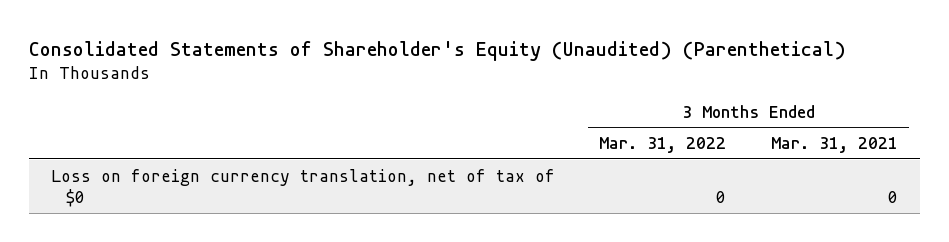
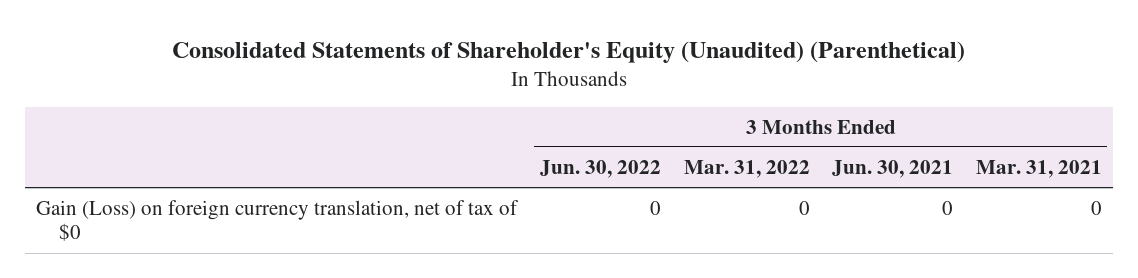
- | 3 Months Ended Mar. 31, 2022 | 3 Months Ended Mar. 31, 2021
+ | 3 Months Ended Jun. 30, 2022 | 3 Months Ended Mar. 31, 2022 | 3 Months Ended Jun. 30, 2021 | 3 Months Ended Mar. 31, 2021
- Loss on foreign currency translation, net of tax of $0 | 0 | 0
+ Gain (Loss) on foreign currency translation, net of tax of $0 | 0 | 0 | 0 | 0

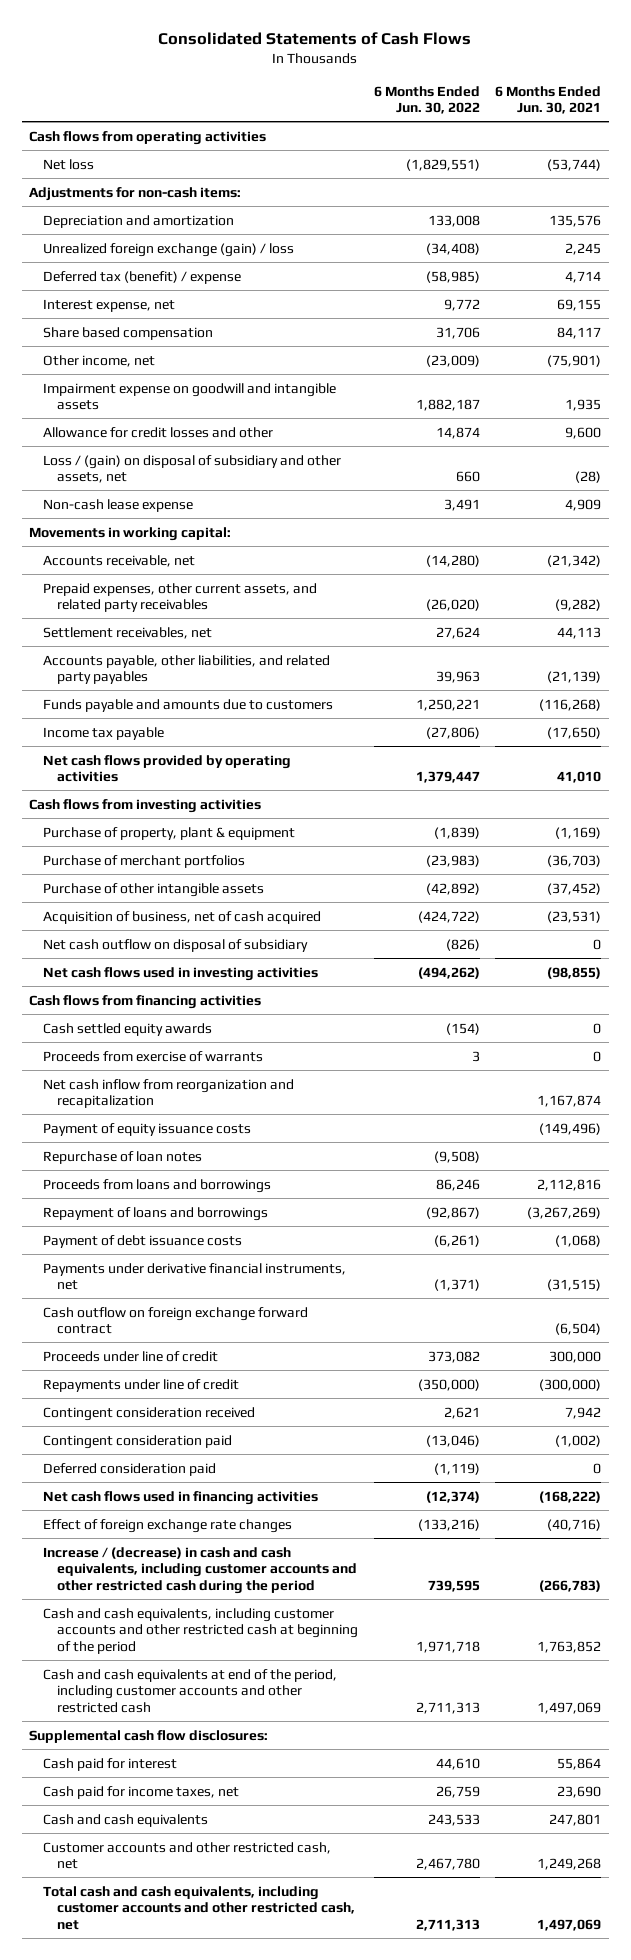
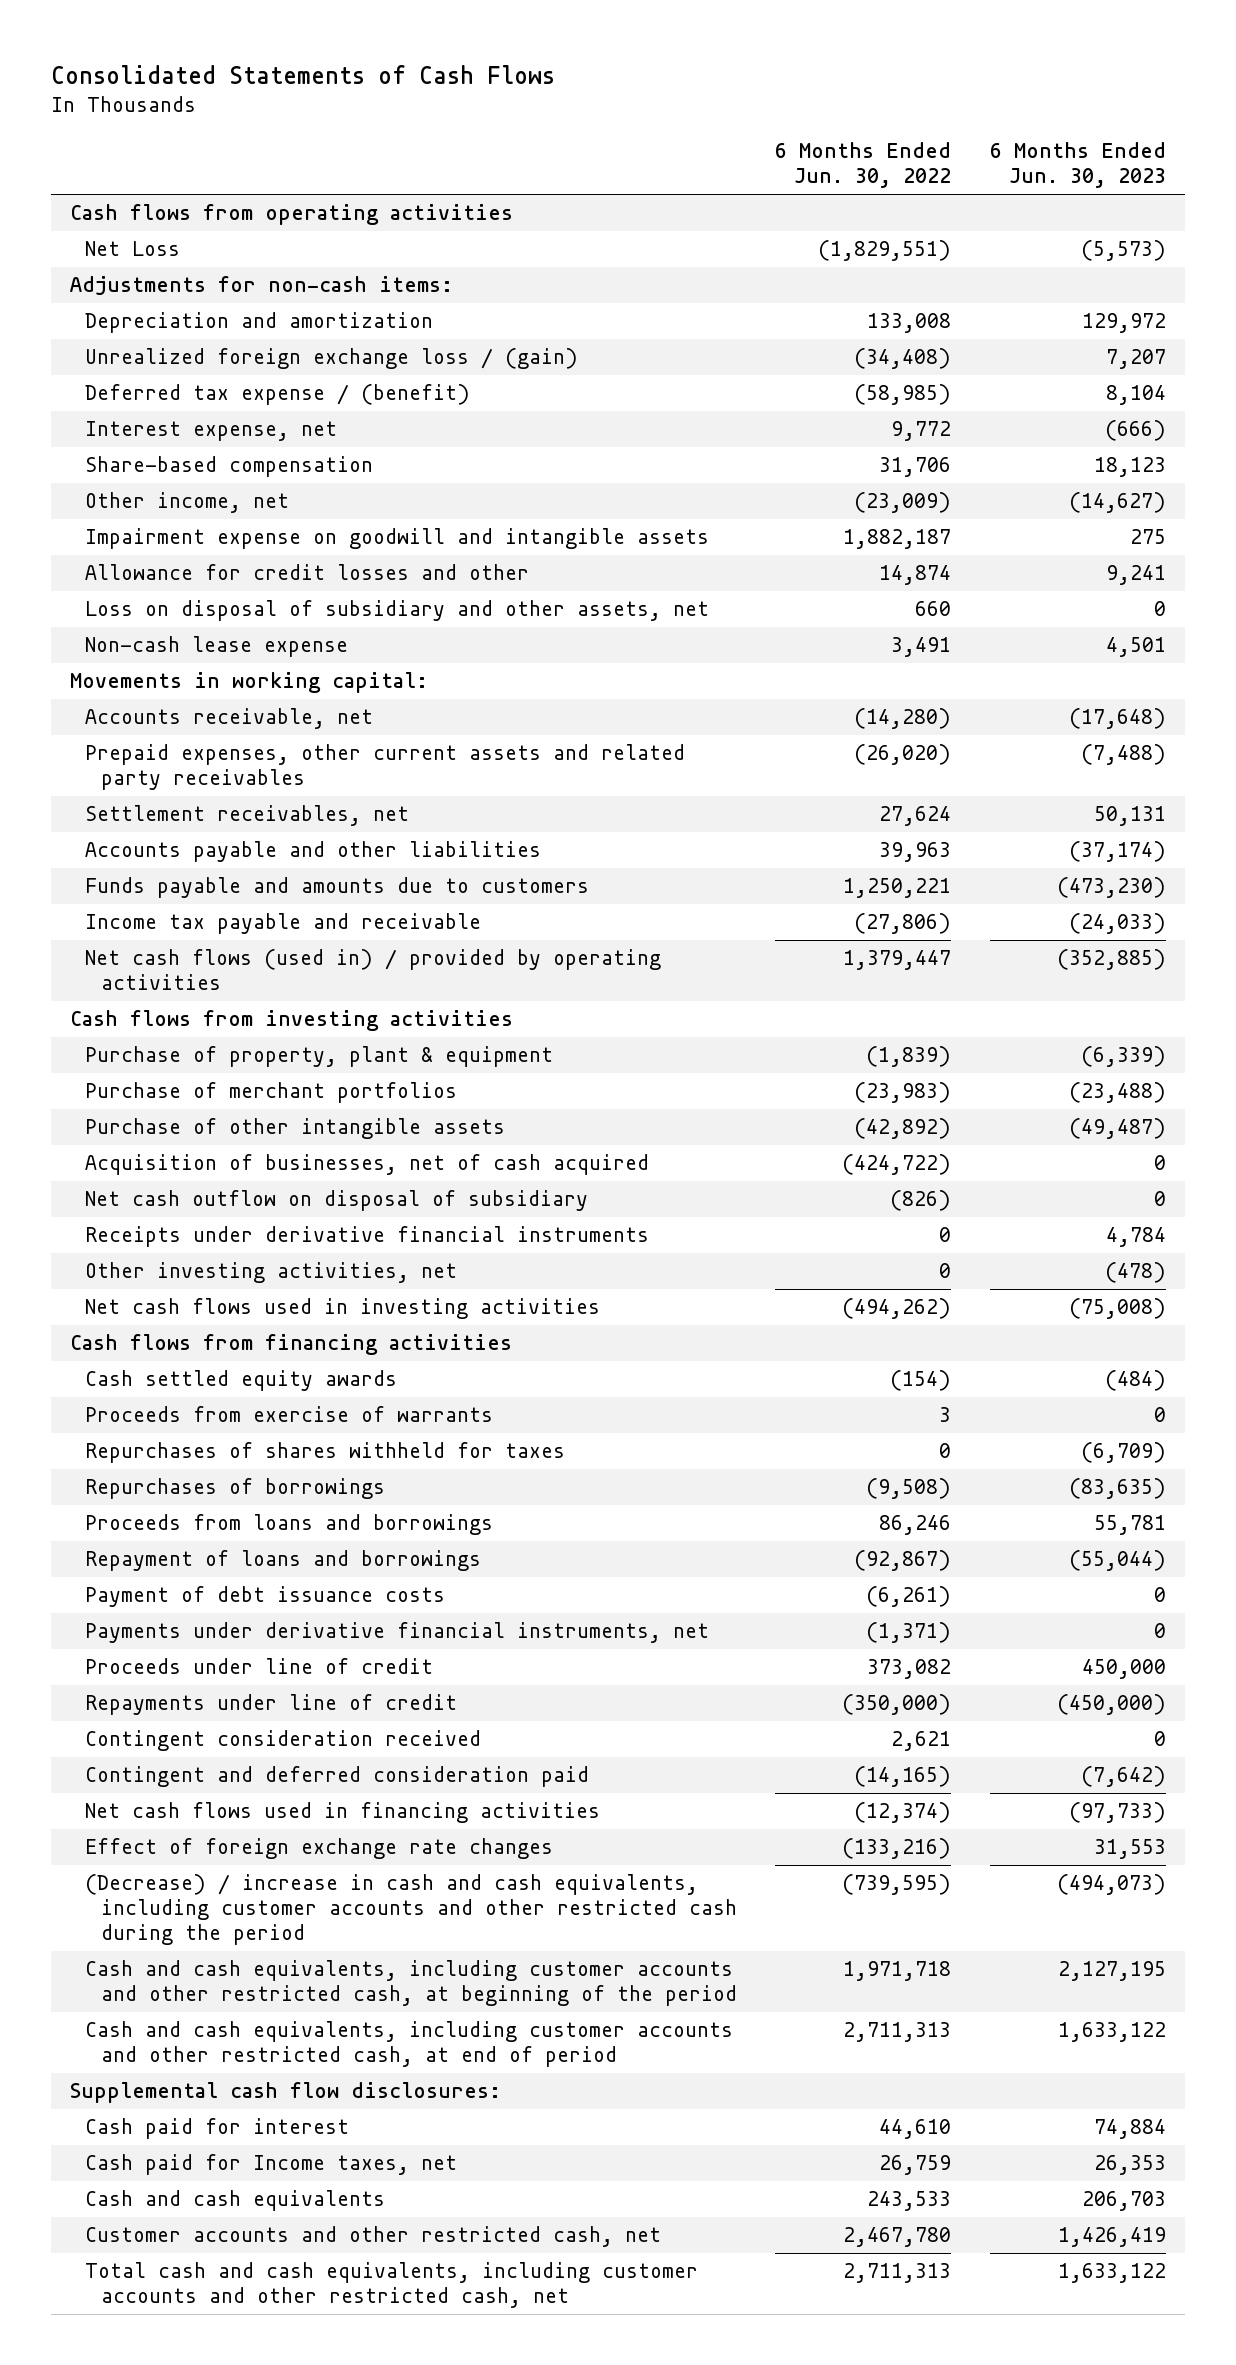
- | 6 Months Ended Jun. 30, 2022 | 6 Months Ended Jun. 30, 2021
+ | 6 Months Ended Jun. 30, 2022 | 6 Months Ended Jun. 30, 2023
- Net loss | (1,829,551) | (53,744)
+ Net Loss | (1,829,551) | (5,573)
- Unrealized foreign exchange (gain) / loss | (34,408) | 2,245
- Deferred tax (benefit) / expense | (58,985) | 4,714
+ Unrealized foreign exchange loss / (gain) | (34,408) | 7,207
+ Deferred tax expense / (benefit) | (58,985) | 8,104
- Share based compensation | 31,706 | 84,117
+ Share-based compensation | 31,706 | 18,123
- Loss / (gain) on disposal of subsidiary and other assets, net | 660 | (28)
+ Loss on disposal of subsidiary and other assets, net | 660 | 0
- Prepaid expenses, other current assets, and related party receivables | (26,020) | (9,282)
+ Prepaid expenses, other current assets and related party receivables | (26,020) | (7,488)
- Accounts payable, other liabilities, and related party payables | 39,963 | (21,139)
+ Accounts payable and other liabilities | 39,963 | (37,174)
- Income tax payable | (27,806) | (17,650)
- Net cash flows provided by operating activities | 1,379,447 | 41,010
+ Income tax payable and receivable | (27,806) | (24,033)
+ Net cash flows (used in) / provided by operating activities | 1,379,447 | (352,885)
- Acquisition of business, net of cash acquired | (424,722) | (23,531)
+ Acquisition of businesses, net of cash acquired | (424,722) | 0
+ Receipts under derivative financial instruments | 0 | 4,784
+ Other investing activities, net | 0 | (478)
- Net cash inflow from reorganization and recapitalization | | 1,167,874
- Payment of equity issuance costs | | (149,496)
- Repurchase of loan notes | (9,508) |
+ Repurchases of shares withheld for taxes | 0 | (6,709)
+ Repurchases of borrowings | (9,508) | (83,635)
- Cash outflow on foreign exchange forward contract | | (6,504)
- Contingent consideration paid | (13,046) | (1,002)
- Deferred consideration paid | (1,119) | 0
+ Contingent and deferred consideration paid | (14,165) | (7,642)
- Increase / (decrease) in cash and cash equivalents, including customer accounts and other restricted cash during the period | 739,595 | (266,783)
- Cash and cash equivalents, including customer accounts and other restricted cash at beginning of the period | 1,971,718 | 1,763,852
- Cash and cash equivalents at end of the period, including customer accounts and other restricted cash | 2,711,313 | 1,497,069
+ (Decrease) / increase in cash and cash equivalents, including customer accounts and other restricted cash during the period | (739,595) | (494,073)
+ Cash and cash equivalents, including customer accounts and other restricted cash, at beginning of the period | 1,971,718 | 2,127,195
+ Cash and cash equivalents, including customer accounts and other restricted cash, at end of period | 2,711,313 | 1,633,122
- Cash paid for income taxes, net | 26,759 | 23,690
+ Cash paid for Income taxes, net | 26,759 | 26,353

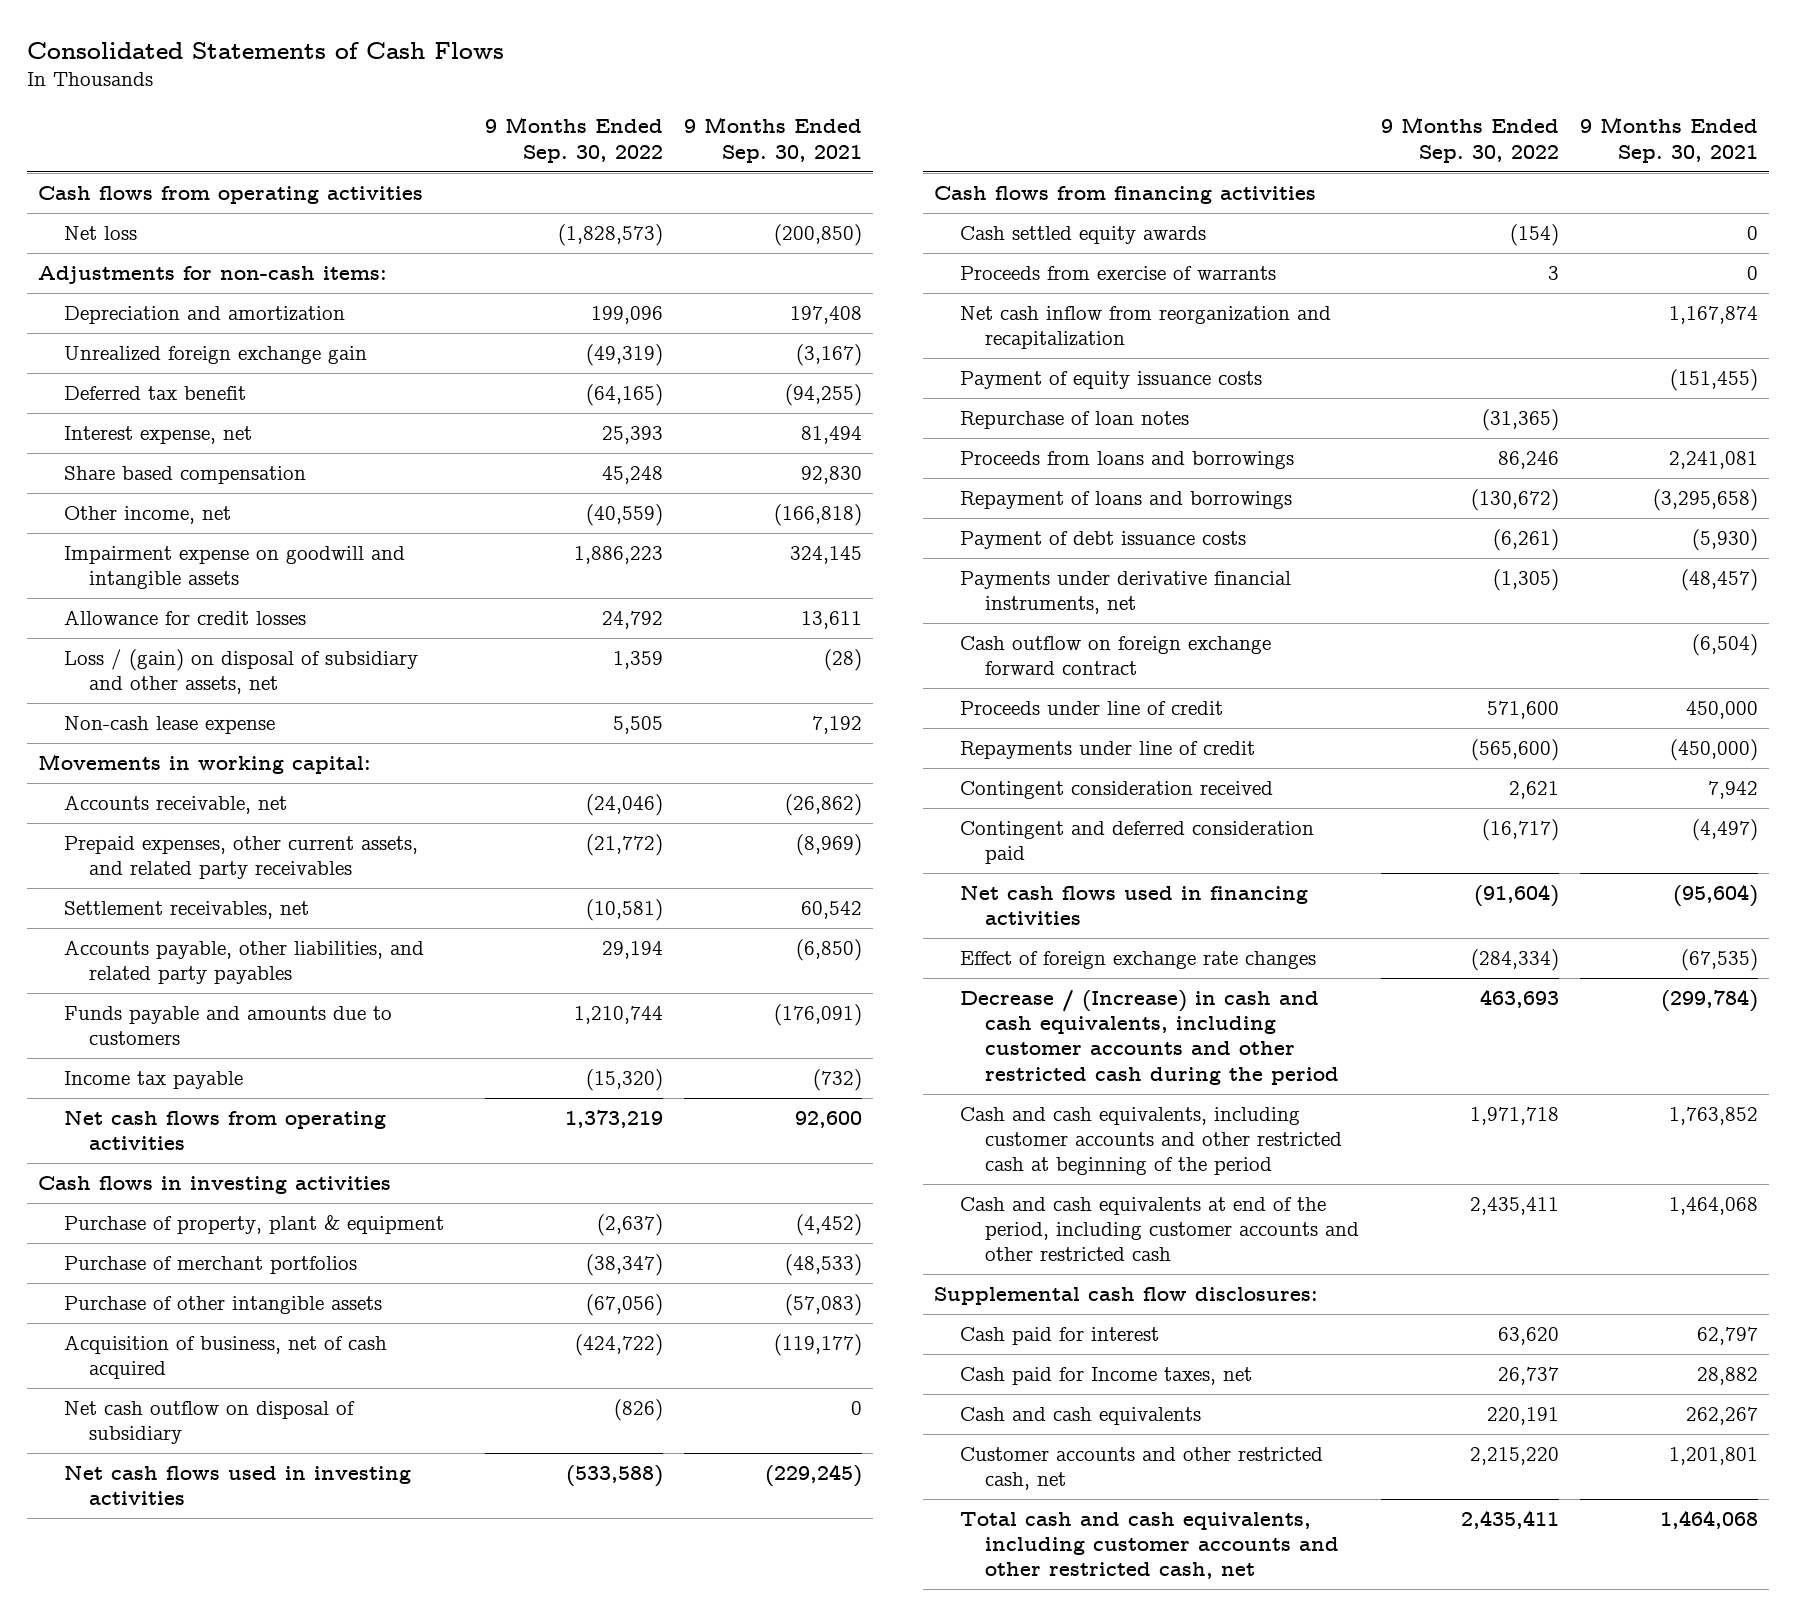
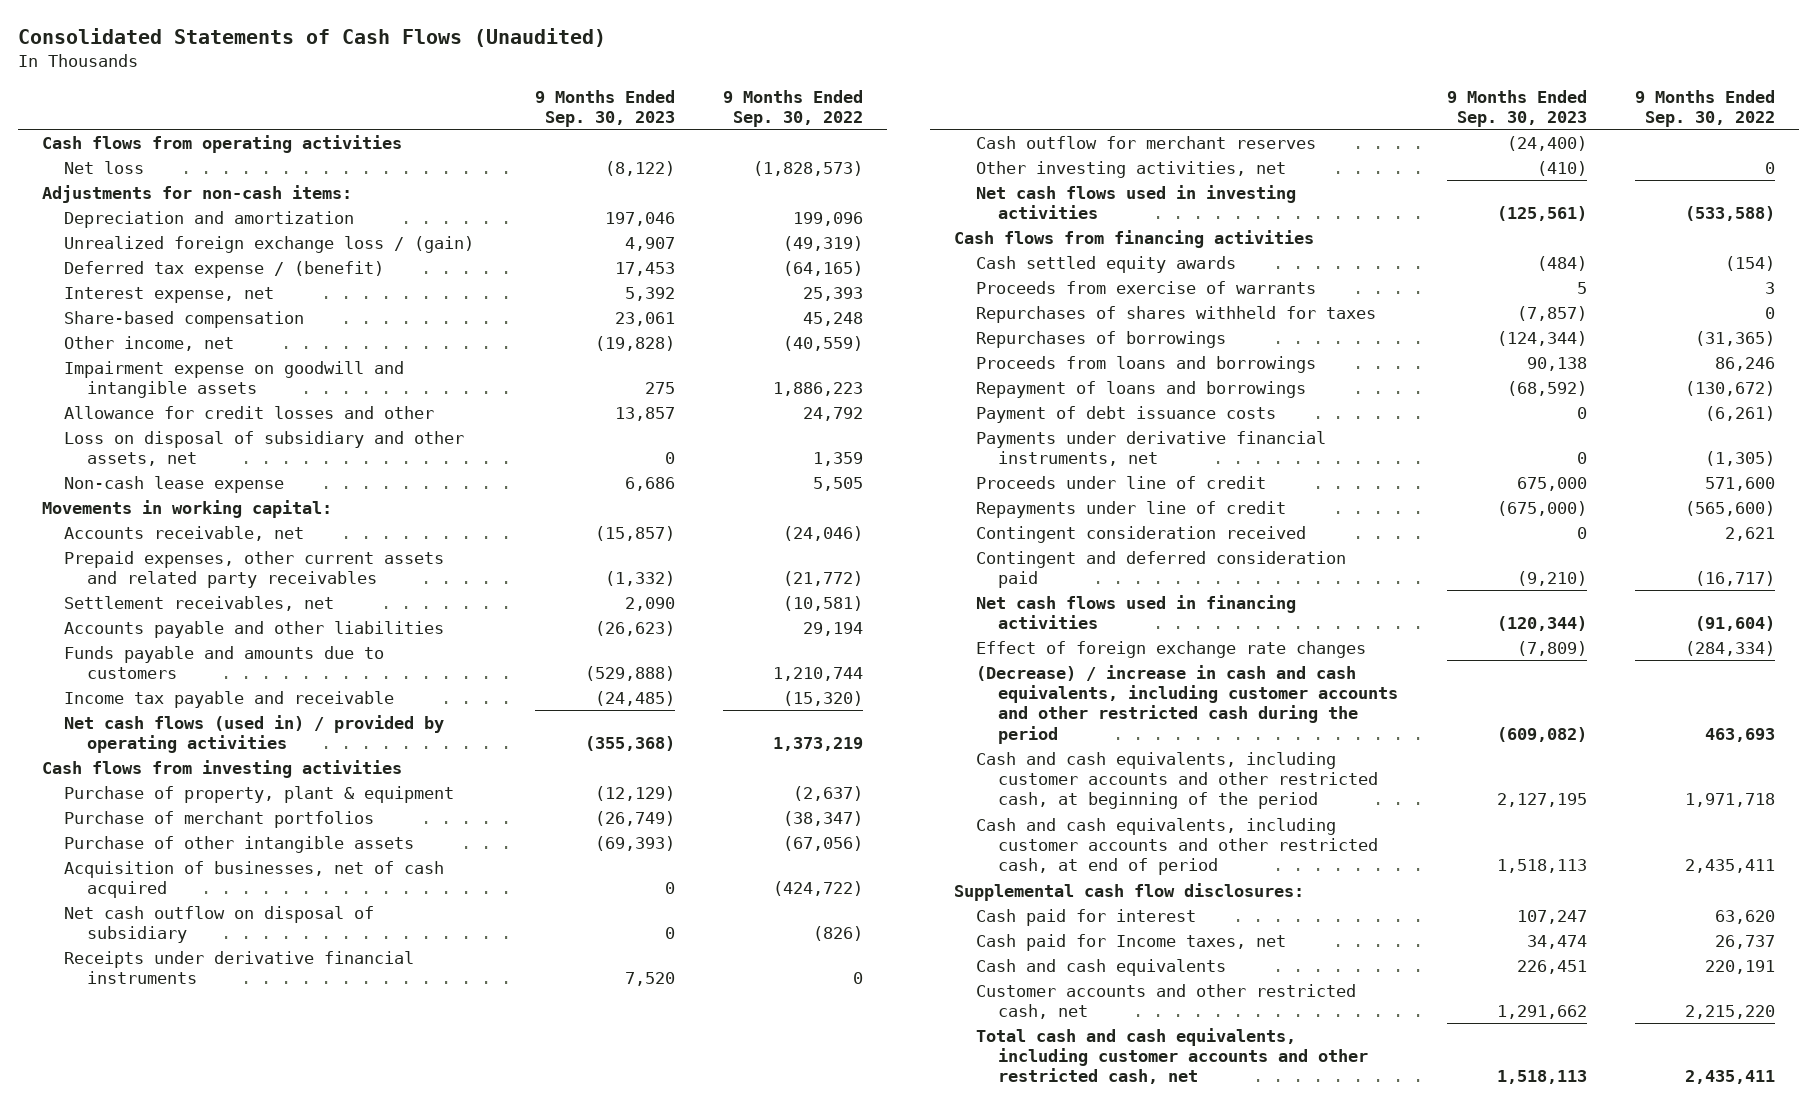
- Consolidated Statements of Cash Flows
+ Consolidated Statements of Cash Flows (Unaudited)
- | 9 Months Ended Sep. 30, 2022 | 9 Months Ended Sep. 30, 2021
+ | 9 Months Ended Sep. 30, 2023 | 9 Months Ended Sep. 30, 2022
- Unrealized foreign exchange gain | (49,319) | (3,167)
- Deferred tax benefit | (64,165) | (94,255)
+ Unrealized foreign exchange loss / (gain) | 4,907 | (49,319)
+ Deferred tax expense / (benefit) | 17,453 | (64,165)
- Share based compensation | 45,248 | 92,830
+ Share-based compensation | 23,061 | 45,248
- Allowance for credit losses | 24,792 | 13,611
- Loss / (gain) on disposal of subsidiary and other assets, net | 1,359 | (28)
+ Allowance for credit losses and other | 13,857 | 24,792
+ Loss on disposal of subsidiary and other assets, net | 0 | 1,359
- Prepaid expenses, other current assets, and related party receivables | (21,772) | (8,969)
+ Prepaid expenses, other current assets and related party receivables | (1,332) | (21,772)
- Accounts payable, other liabilities, and related party payables | 29,194 | (6,850)
+ Accounts payable and other liabilities | (26,623) | 29,194
- Income tax payable | (15,320) | (732)
- Net cash flows from operating activities | 1,373,219 | 92,600
- Cash flows in investing activities
+ Income tax payable and receivable | (24,485) | (15,320)
+ Net cash flows (used in) / provided by operating activities | (355,368) | 1,373,219
+ Cash flows from investing activities
- Acquisition of business, net of cash acquired | (424,722) | (119,177)
+ Acquisition of businesses, net of cash acquired | 0 | (424,722)
+ Receipts under derivative financial instruments | 7,520 | 0
+ Cash outflow for merchant reserves | (24,400) |
+ Other investing activities, net | (410) | 0
- Net cash inflow from reorganization and recapitalization | | 1,167,874
- Payment of equity issuance costs | | (151,455)
- Repurchase of loan notes | (31,365) |
+ Repurchases of shares withheld for taxes | (7,857) | 0
+ Repurchases of borrowings | (124,344) | (31,365)
- Cash outflow on foreign exchange forward contract | | (6,504)
- Decrease / (Increase) in cash and cash equivalents, including customer accounts and other restricted cash during the period | 463,693 | (299,784)
- Cash and cash equivalents, including customer accounts and other restricted cash at beginning of the period | 1,971,718 | 1,763,852
- Cash and cash equivalents at end of the period, including customer accounts and other restricted cash | 2,435,411 | 1,464,068
+ (Decrease) / increase in cash and cash equivalents, including customer accounts and other restricted cash during the period | (609,082) | 463,693
+ Cash and cash equivalents, including customer accounts and other restricted cash, at beginning of the period | 2,127,195 | 1,971,718
+ Cash and cash equivalents, including customer accounts and other restricted cash, at end of period | 1,518,113 | 2,435,411

